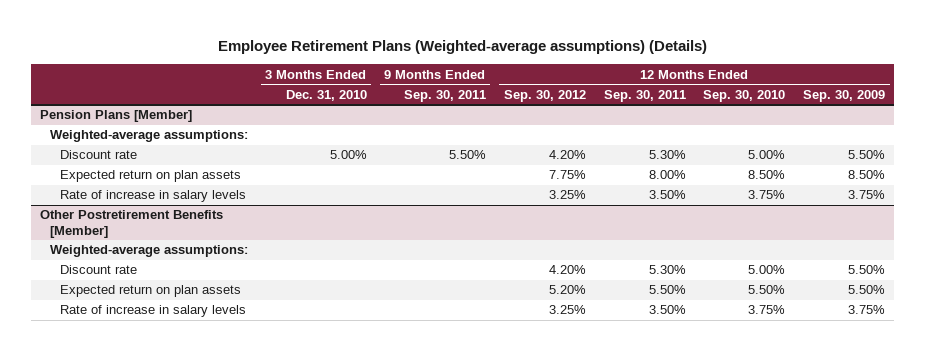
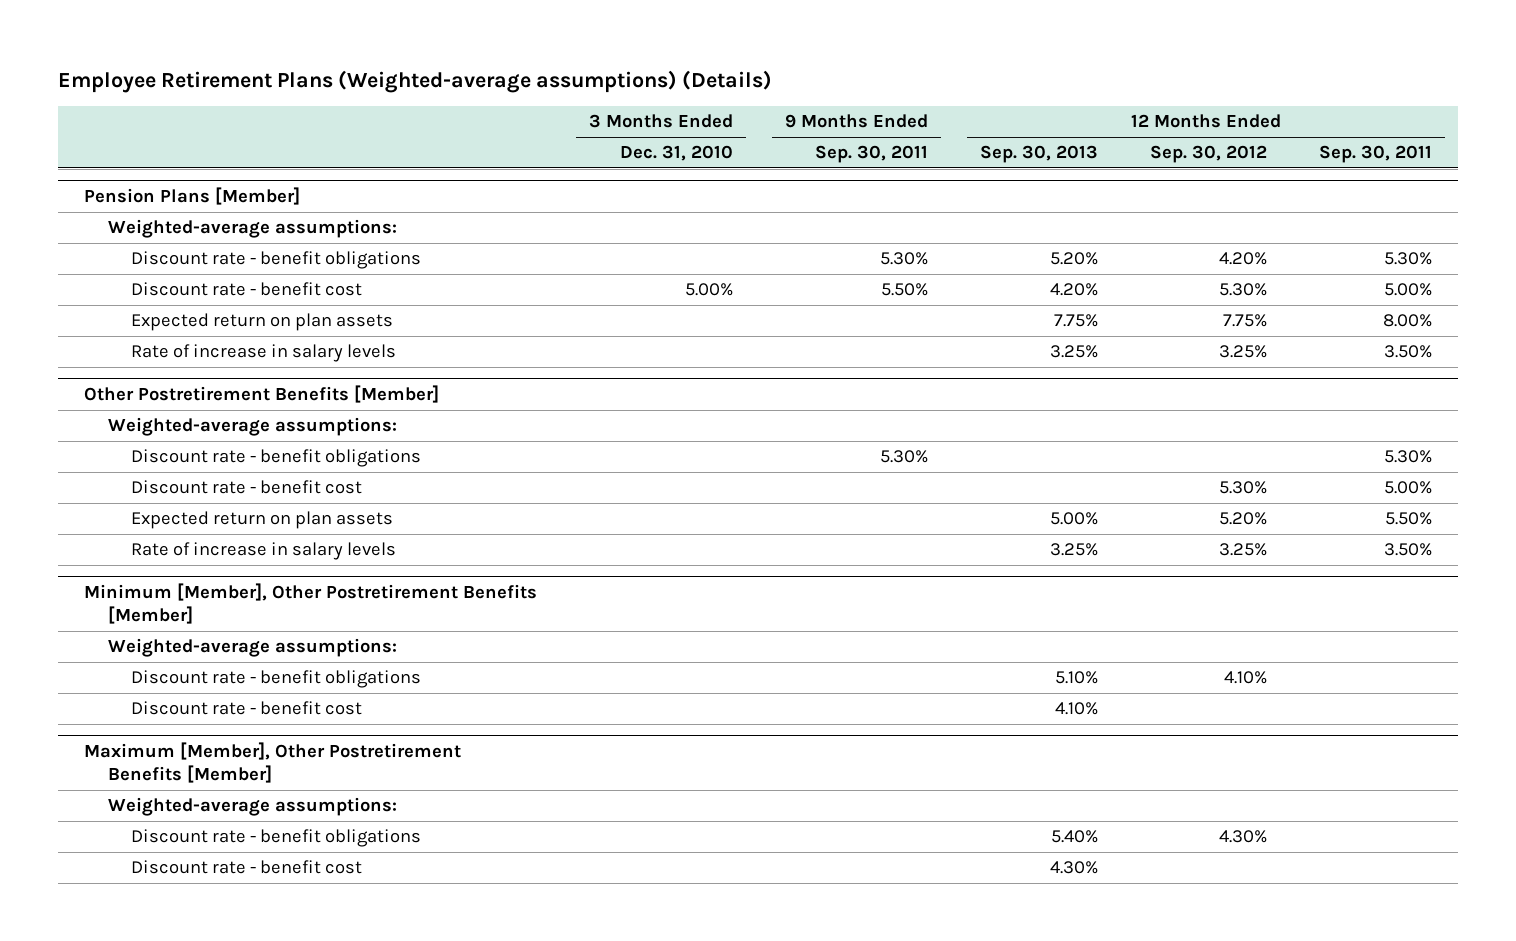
- | 3 Months Ended Dec. 31, 2010 | 9 Months Ended Sep. 30, 2011 | 12 Months Ended Sep. 30, 2012 | 12 Months Ended Sep. 30, 2011 | 12 Months Ended Sep. 30, 2010 | 12 Months Ended Sep. 30, 2009
+ | 3 Months Ended Dec. 31, 2010 | 9 Months Ended Sep. 30, 2011 | 12 Months Ended Sep. 30, 2013 | 12 Months Ended Sep. 30, 2012 | 12 Months Ended Sep. 30, 2011
@ Pension Plans [Member]
- Discount rate | 5.00% | 5.50% | 4.20% | 5.30% | 5.00% | 5.50%
+ Discount rate - benefit obligations | | 5.30% | 5.20% | 4.20% | 5.30%
+ Discount rate - benefit cost | 5.00% | 5.50% | 4.20% | 5.30% | 5.00%
@ Other Postretirement Benefits [Member]
- Discount rate | | | 4.20% | 5.30% | 5.00% | 5.50%
+ Discount rate - benefit obligations | | 5.30% | | | 5.30%
+ Discount rate - benefit cost | | | | 5.30% | 5.00%
+ Minimum [Member], Other Postretirement Benefits [Member]
+ Weighted-average assumptions:
+ Discount rate - benefit obligations | | | 5.10% | 4.10% |
+ Discount rate - benefit cost | | | 4.10% | |
+ Maximum [Member], Other Postretirement Benefits [Member]
+ Weighted-average assumptions:
+ Discount rate - benefit obligations | | | 5.40% | 4.30% |
+ Discount rate - benefit cost | | | 4.30% | |

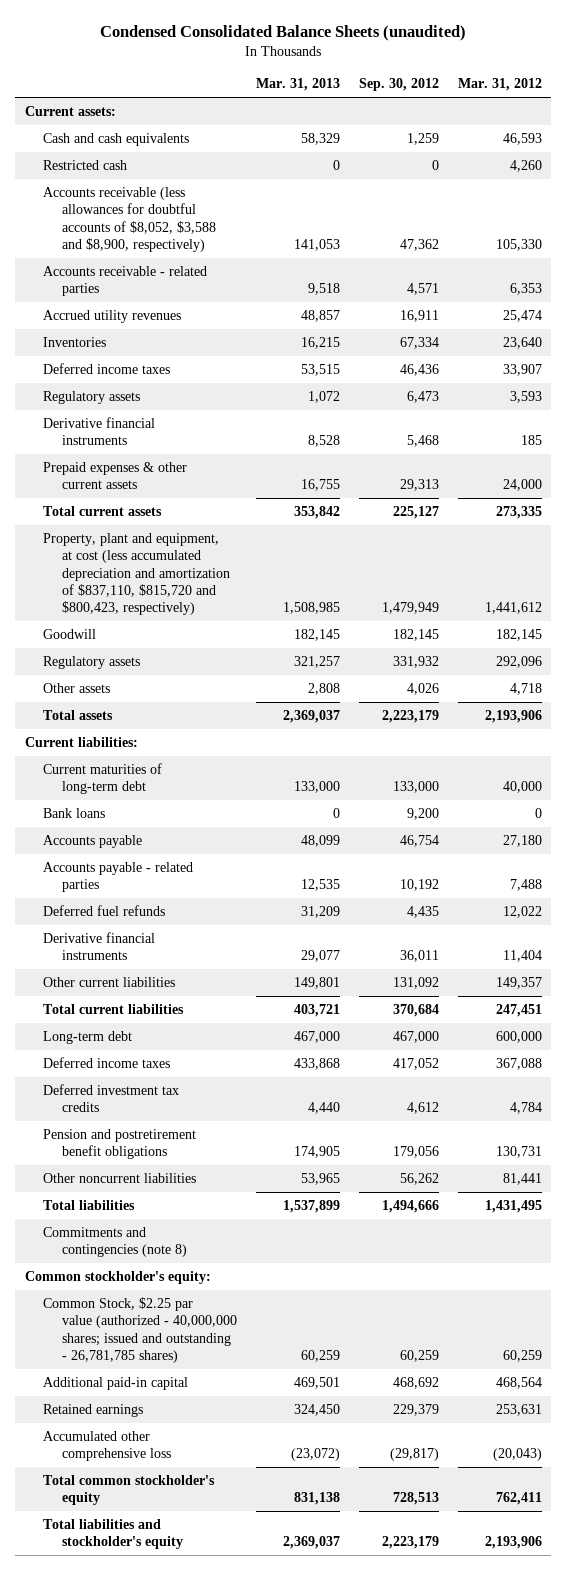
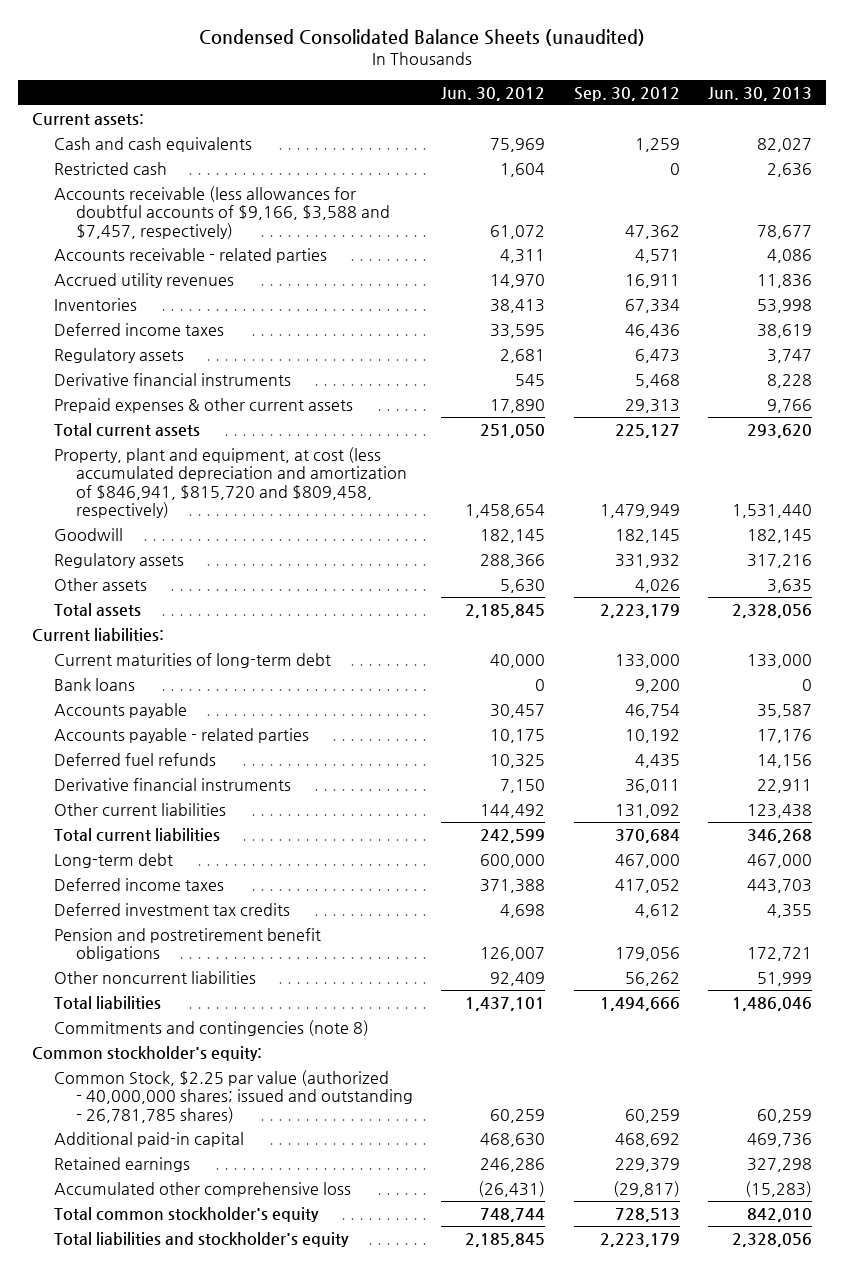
- | Mar. 31, 2013 | Sep. 30, 2012 | Mar. 31, 2012
+ | Jun. 30, 2012 | Sep. 30, 2012 | Jun. 30, 2013
- Accounts receivable (less allowances for doubtful accounts of $8,052, $3,588 and $8,900, respectively) | 141,053 | 47,362 | 105,330
+ Accounts receivable (less allowances for doubtful accounts of $9,166, $3,588 and $7,457, respectively) | 61,072 | 47,362 | 78,677
- Property, plant and equipment, at cost (less accumulated depreciation and amortization of $837,110, $815,720 and $800,423, respectively) | 1,508,985 | 1,479,949 | 1,441,612
+ Property, plant and equipment, at cost (less accumulated depreciation and amortization of $846,941, $815,720 and $809,458, respectively) | 1,458,654 | 1,479,949 | 1,531,440

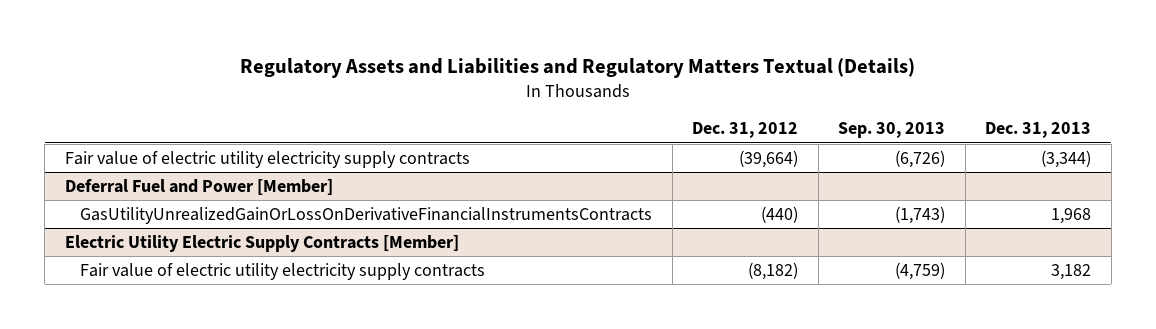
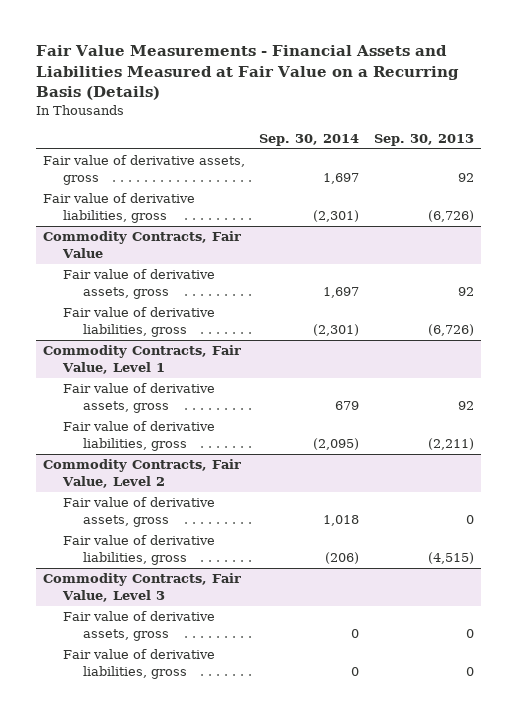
- Regulatory Assets and Liabilities and Regulatory Matters Textual (Details)
+ Fair Value Measurements - Financial Assets and Liabilities Measured at Fair Value on a Recurring Basis (Details)
- | Dec. 31, 2012 | Sep. 30, 2013 | Dec. 31, 2013
+ | Sep. 30, 2014 | Sep. 30, 2013
- Fair value of electric utility electricity supply contracts | (39,664) | (6,726) | (3,344)
- Deferral Fuel and Power [Member]
- GasUtilityUnrealizedGainOrLossOnDerivativeFinancialInstrumentsContracts | (440) | (1,743) | 1,968
- Electric Utility Electric Supply Contracts [Member]
- Fair value of electric utility electricity supply contracts | (8,182) | (4,759) | 3,182
+ Fair value of derivative assets, gross | 1,697 | 92
+ Fair value of derivative liabilities, gross | (2,301) | (6,726)
+ Commodity Contracts, Fair Value
+ Fair value of derivative assets, gross | 1,697 | 92
+ Fair value of derivative liabilities, gross | (2,301) | (6,726)
+ Commodity Contracts, Fair Value, Level 1
+ Fair value of derivative assets, gross | 679 | 92
+ Fair value of derivative liabilities, gross | (2,095) | (2,211)
+ Commodity Contracts, Fair Value, Level 2
+ Fair value of derivative assets, gross | 1,018 | 0
+ Fair value of derivative liabilities, gross | (206) | (4,515)
+ Commodity Contracts, Fair Value, Level 3
+ Fair value of derivative assets, gross | 0 | 0
+ Fair value of derivative liabilities, gross | 0 | 0

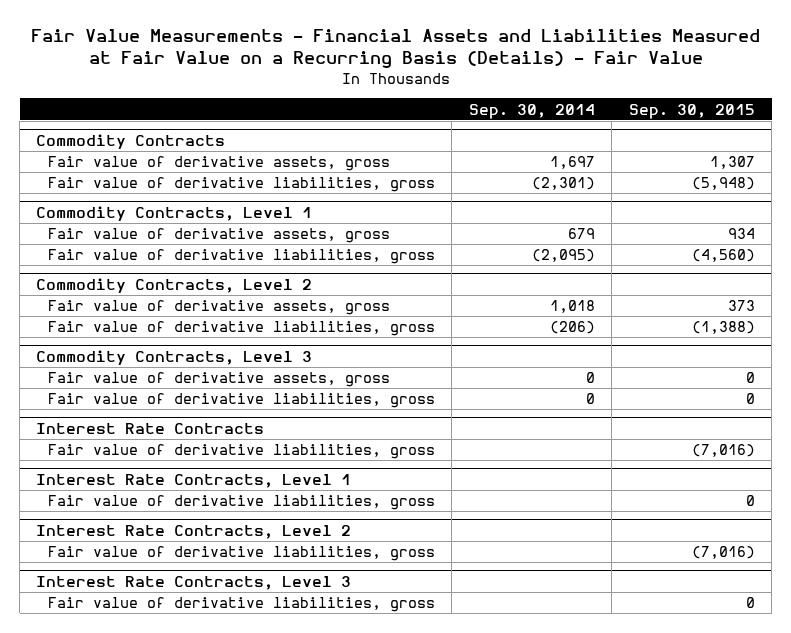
- Fair Value Measurements - Financial Assets and Liabilities Measured at Fair Value on a Recurring Basis (Details)
+ Fair Value Measurements - Financial Assets and Liabilities Measured at Fair Value on a Recurring Basis (Details) - Fair Value
- | Sep. 30, 2014 | Sep. 30, 2013
+ | Sep. 30, 2014 | Sep. 30, 2015
- Fair value of derivative assets, gross | 1,697 | 92
- Fair value of derivative liabilities, gross | (2,301) | (6,726)
- Commodity Contracts, Fair Value
+ Commodity Contracts
- Commodity Contracts, Fair Value, Level 1
+ Commodity Contracts, Level 1
- Commodity Contracts, Fair Value, Level 2
+ Commodity Contracts, Level 2
- Commodity Contracts, Fair Value, Level 3
+ Commodity Contracts, Level 3
+ Interest Rate Contracts
+ Fair value of derivative liabilities, gross | | (7,016)
+ Interest Rate Contracts, Level 1
+ Fair value of derivative liabilities, gross | | 0
+ Interest Rate Contracts, Level 2
+ Fair value of derivative liabilities, gross | | (7,016)
+ Interest Rate Contracts, Level 3
+ Fair value of derivative liabilities, gross | | 0

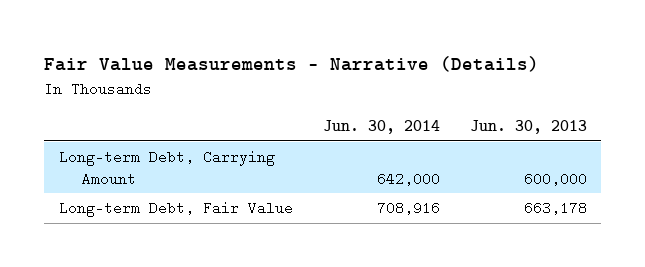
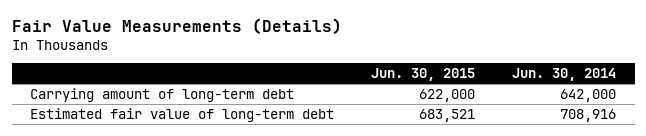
- Fair Value Measurements - Narrative (Details)
+ Fair Value Measurements (Details)
- | Jun. 30, 2014 | Jun. 30, 2013
+ | Jun. 30, 2015 | Jun. 30, 2014
- Long-term Debt, Carrying Amount | 642,000 | 600,000
- Long-term Debt, Fair Value | 708,916 | 663,178
+ Carrying amount of long-term debt | 622,000 | 642,000
+ Estimated fair value of long-term debt | 683,521 | 708,916

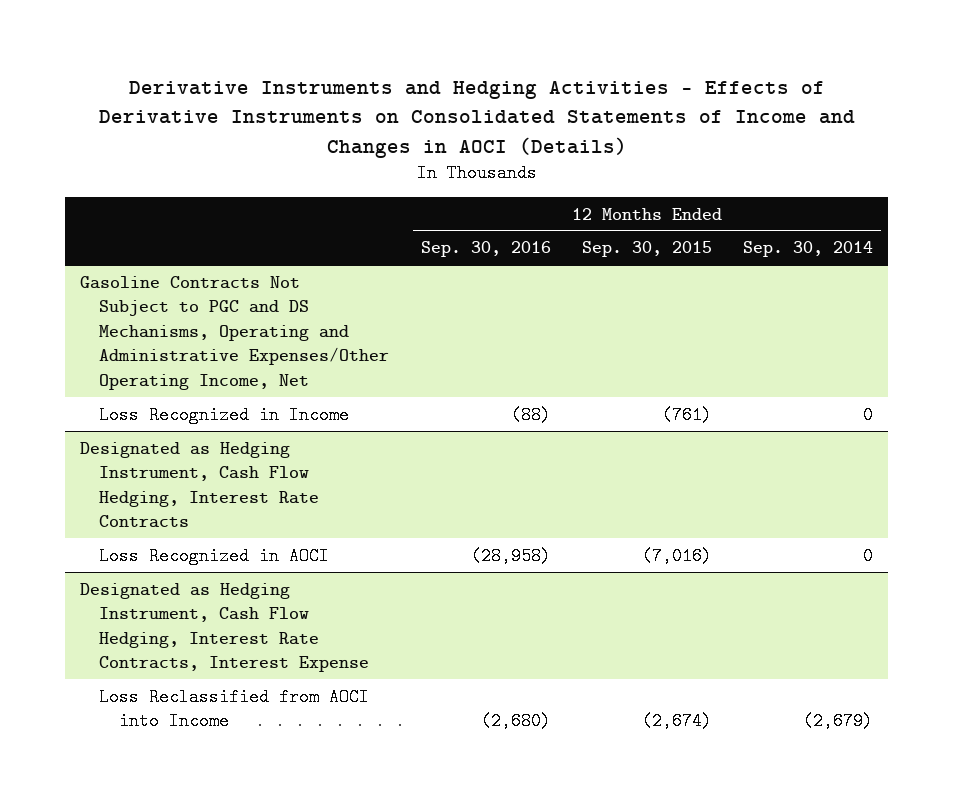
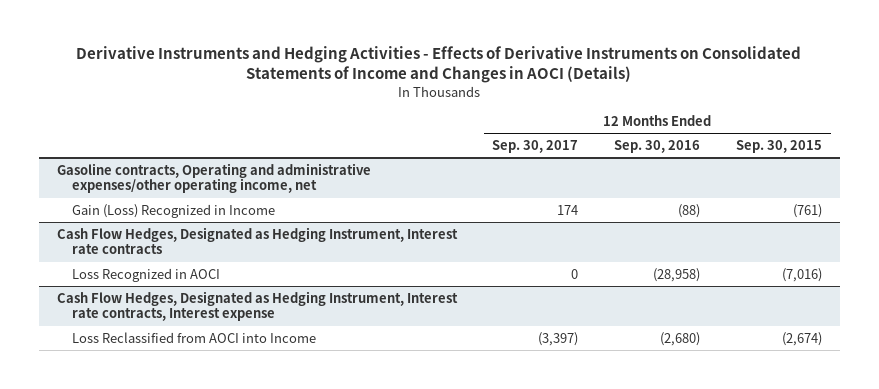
- | 12 Months Ended Sep. 30, 2016 | 12 Months Ended Sep. 30, 2015 | 12 Months Ended Sep. 30, 2014
+ | 12 Months Ended Sep. 30, 2017 | 12 Months Ended Sep. 30, 2016 | 12 Months Ended Sep. 30, 2015
- Gasoline Contracts Not Subject to PGC and DS Mechanisms, Operating and Administrative Expenses/Other Operating Income, Net
- Loss Recognized in Income | (88) | (761) | 0
- Designated as Hedging Instrument, Cash Flow Hedging, Interest Rate Contracts
+ Gasoline contracts, Operating and administrative expenses/other operating income, net
+ Gain (Loss) Recognized in Income | 174 | (88) | (761)
+ Cash Flow Hedges, Designated as Hedging Instrument, Interest rate contracts
- Designated as Hedging Instrument, Cash Flow Hedging, Interest Rate Contracts, Interest Expense
+ Cash Flow Hedges, Designated as Hedging Instrument, Interest rate contracts, Interest expense

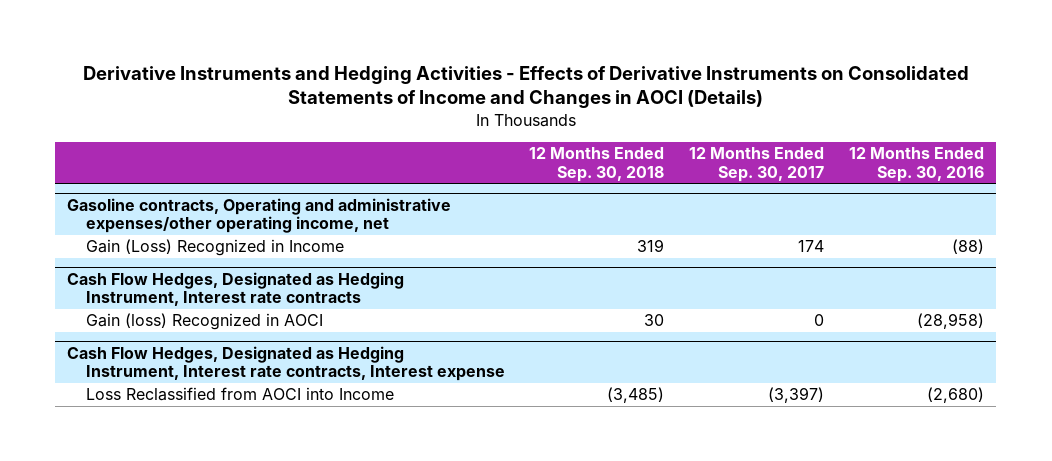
- | 12 Months Ended Sep. 30, 2017 | 12 Months Ended Sep. 30, 2016 | 12 Months Ended Sep. 30, 2015
+ | 12 Months Ended Sep. 30, 2018 | 12 Months Ended Sep. 30, 2017 | 12 Months Ended Sep. 30, 2016
@ Cash Flow Hedges, Designated as Hedging Instrument, Interest rate contracts
- Loss Recognized in AOCI | 0 | (28,958) | (7,016)
+ Gain (loss) Recognized in AOCI | 30 | 0 | (28,958)

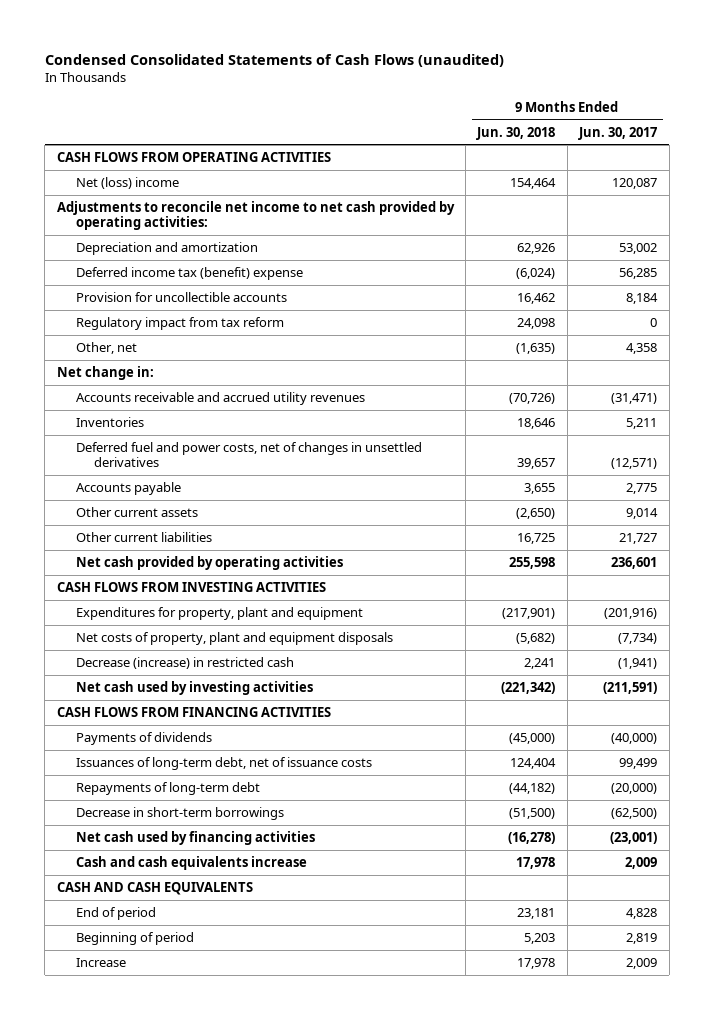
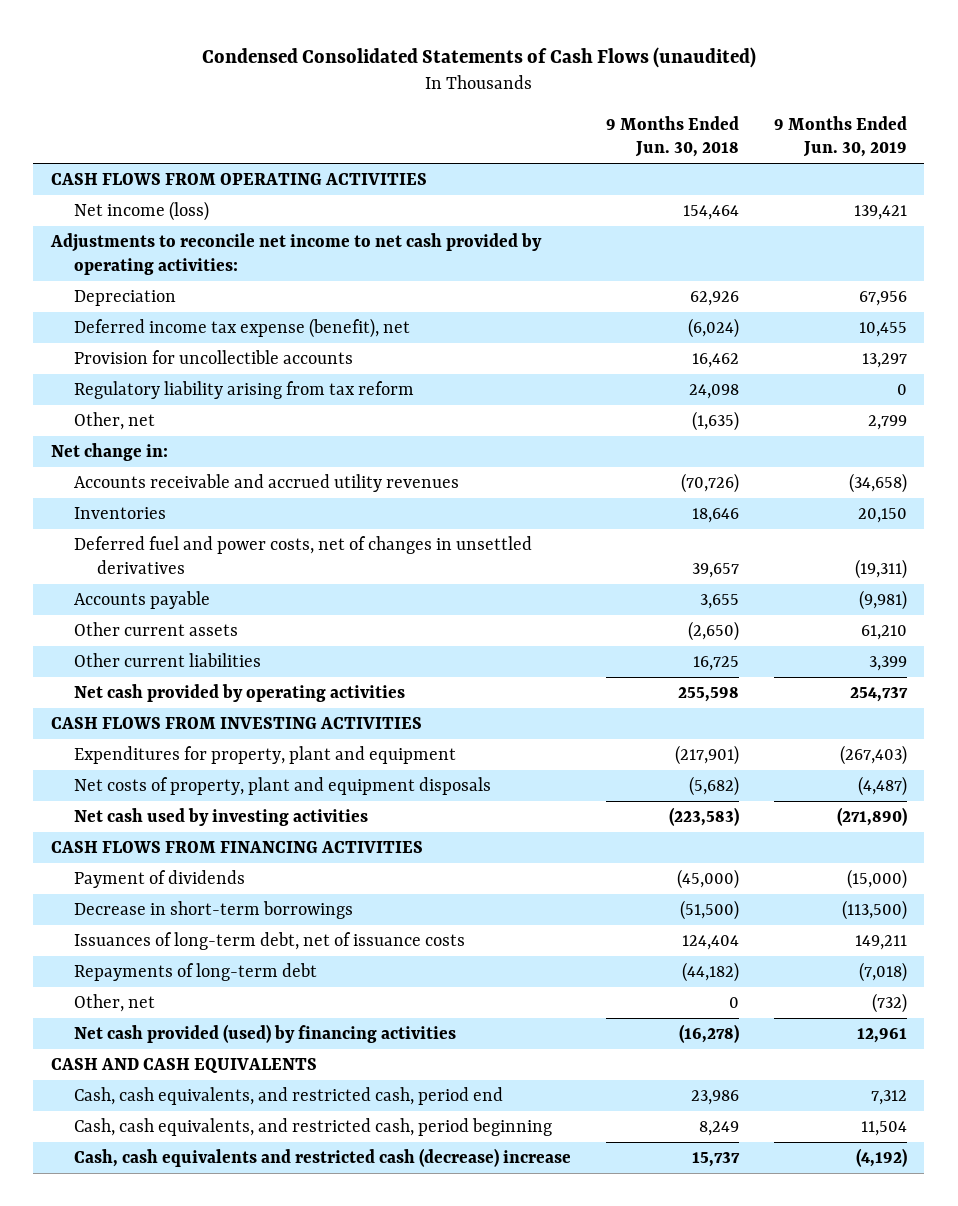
- | 9 Months Ended Jun. 30, 2018 | 9 Months Ended Jun. 30, 2017
+ | 9 Months Ended Jun. 30, 2018 | 9 Months Ended Jun. 30, 2019
- Net (loss) income | 154,464 | 120,087
+ Net income (loss) | 154,464 | 139,421
- Depreciation and amortization | 62,926 | 53,002
- Deferred income tax (benefit) expense | (6,024) | 56,285
+ Depreciation | 62,926 | 67,956
+ Deferred income tax expense (benefit), net | (6,024) | 10,455
- Regulatory impact from tax reform | 24,098 | 0
+ Regulatory liability arising from tax reform | 24,098 | 0
- Decrease (increase) in restricted cash | 2,241 | (1,941)
- Net cash used by investing activities | (221,342) | (211,591)
+ Net cash used by investing activities | (223,583) | (271,890)
- Payments of dividends | (45,000) | (40,000)
+ Payment of dividends | (45,000) | (15,000)
moved up: Decrease in short-term borrowings | (51,500) | (113,500)
- Net cash used by financing activities | (16,278) | (23,001)
- Cash and cash equivalents increase | 17,978 | 2,009
+ Other, net | 0 | (732)
+ Net cash provided (used) by financing activities | (16,278) | 12,961
- End of period | 23,181 | 4,828
- Beginning of period | 5,203 | 2,819
- Increase | 17,978 | 2,009
+ Cash, cash equivalents, and restricted cash, period end | 23,986 | 7,312
+ Cash, cash equivalents, and restricted cash, period beginning | 8,249 | 11,504
+ Cash, cash equivalents and restricted cash (decrease) increase | 15,737 | (4,192)

